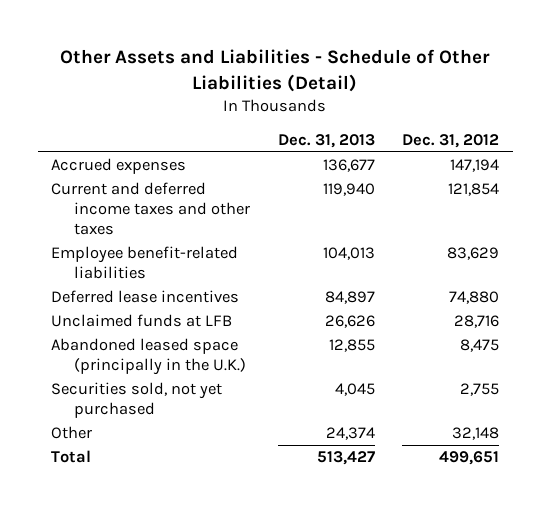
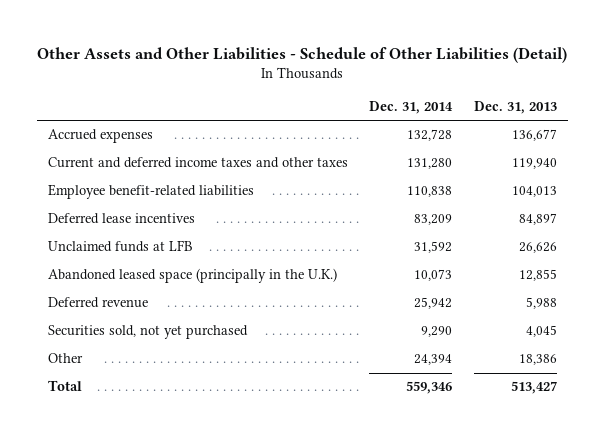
- Other Assets and Liabilities - Schedule of Other Liabilities (Detail)
+ Other Assets and Other Liabilities - Schedule of Other Liabilities (Detail)
- | Dec. 31, 2013 | Dec. 31, 2012
+ | Dec. 31, 2014 | Dec. 31, 2013
+ Deferred revenue | 25,942 | 5,988
- Other | 24,374 | 32,148
+ Other | 24,394 | 18,386

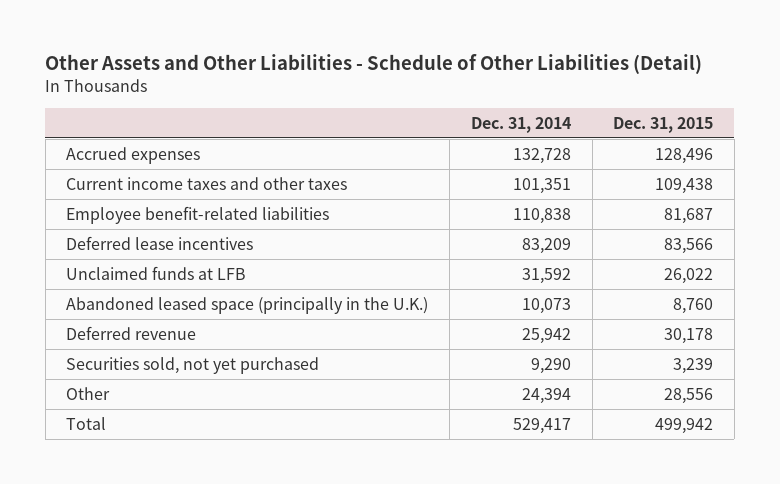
- | Dec. 31, 2014 | Dec. 31, 2013
+ | Dec. 31, 2014 | Dec. 31, 2015
- Current and deferred income taxes and other taxes | 131,280 | 119,940
+ Current income taxes and other taxes | 101,351 | 109,438
- Total | 559,346 | 513,427
+ Total | 529,417 | 499,942

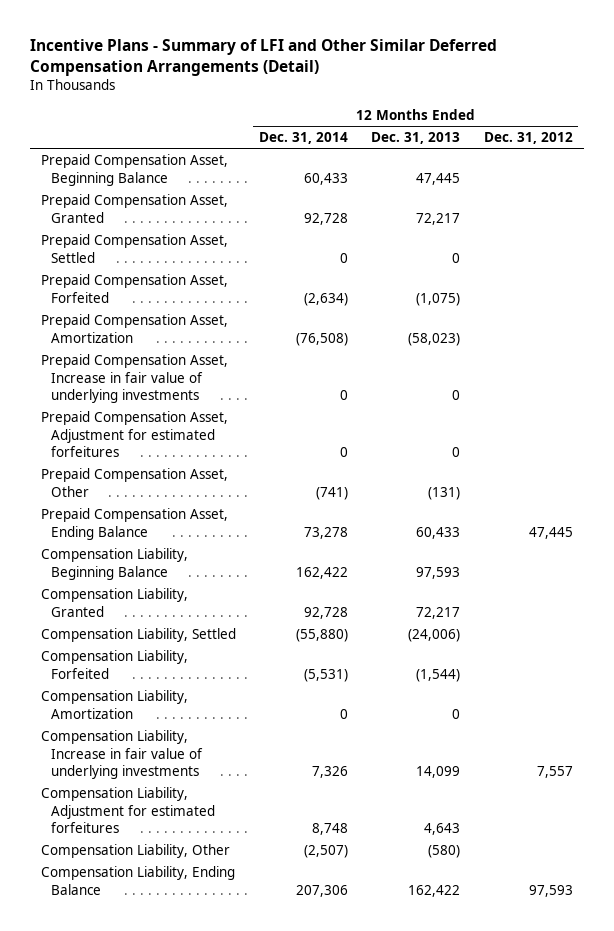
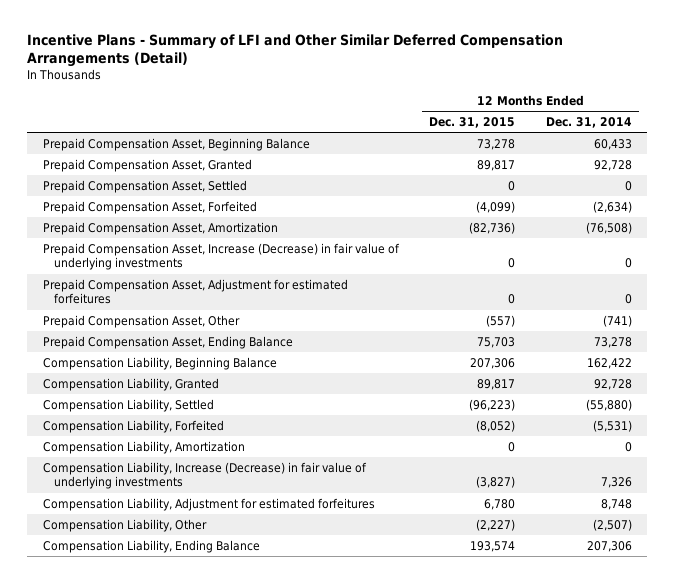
- | 12 Months Ended Dec. 31, 2014 | 12 Months Ended Dec. 31, 2013 | 12 Months Ended Dec. 31, 2012
+ | 12 Months Ended Dec. 31, 2015 | 12 Months Ended Dec. 31, 2014
- Prepaid Compensation Asset, Increase in fair value of underlying investments | 0 | 0 |
+ Prepaid Compensation Asset, Increase (Decrease) in fair value of underlying investments | 0 | 0
- Compensation Liability, Increase in fair value of underlying investments | 7,326 | 14,099 | 7,557
+ Compensation Liability, Increase (Decrease) in fair value of underlying investments | (3,827) | 7,326

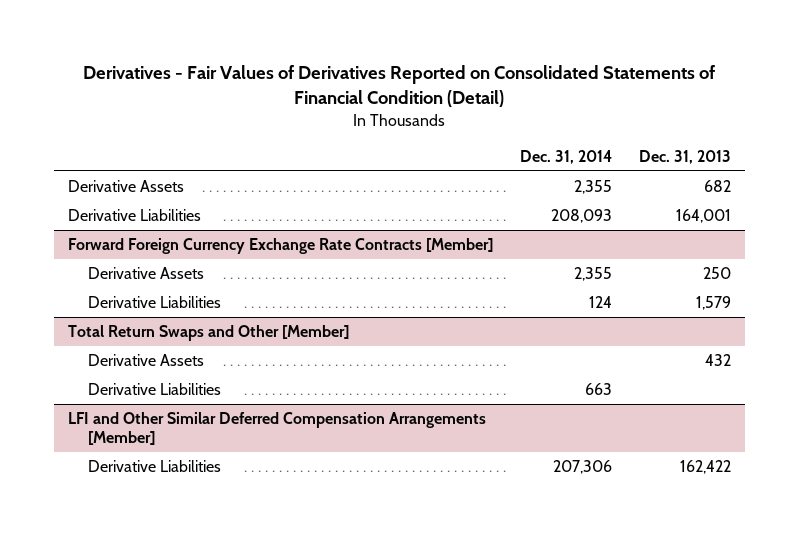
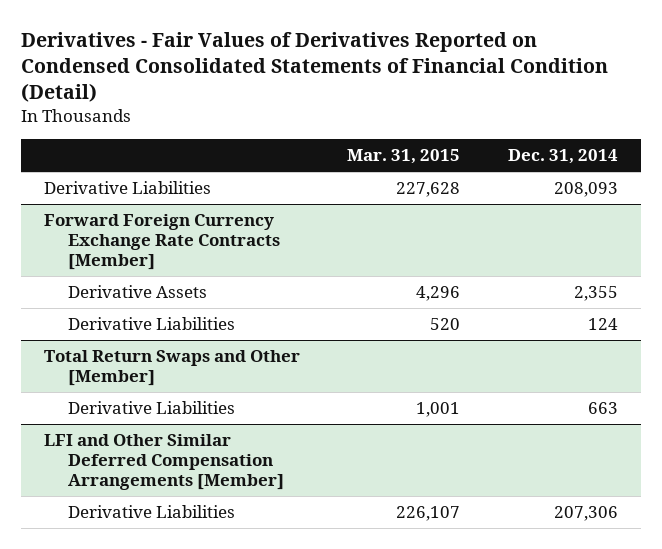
- Derivatives - Fair Values of Derivatives Reported on Consolidated Statements of Financial Condition (Detail)
+ Derivatives - Fair Values of Derivatives Reported on Condensed Consolidated Statements of Financial Condition (Detail)
- | Dec. 31, 2014 | Dec. 31, 2013
+ | Mar. 31, 2015 | Dec. 31, 2014
- Derivative Assets | 2,355 | 682
@ Total Return Swaps and Other [Member]
- Derivative Assets | | 432

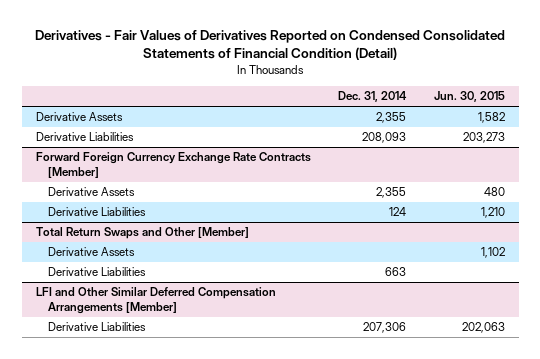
- | Mar. 31, 2015 | Dec. 31, 2014
+ | Dec. 31, 2014 | Jun. 30, 2015
+ Derivative Assets | 2,355 | 1,582
@ Total Return Swaps and Other [Member]
+ Derivative Assets | | 1,102

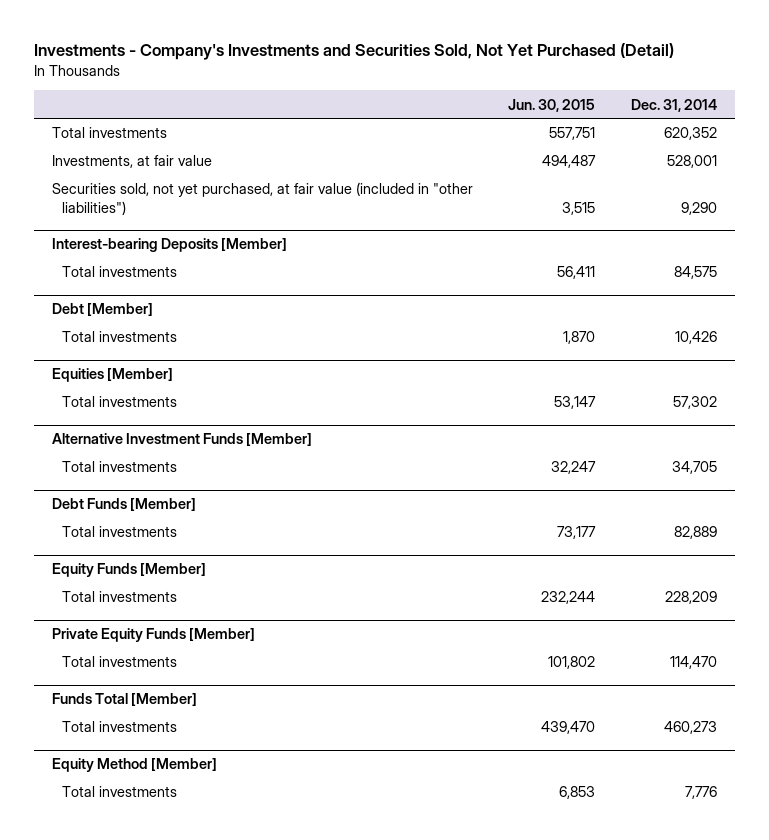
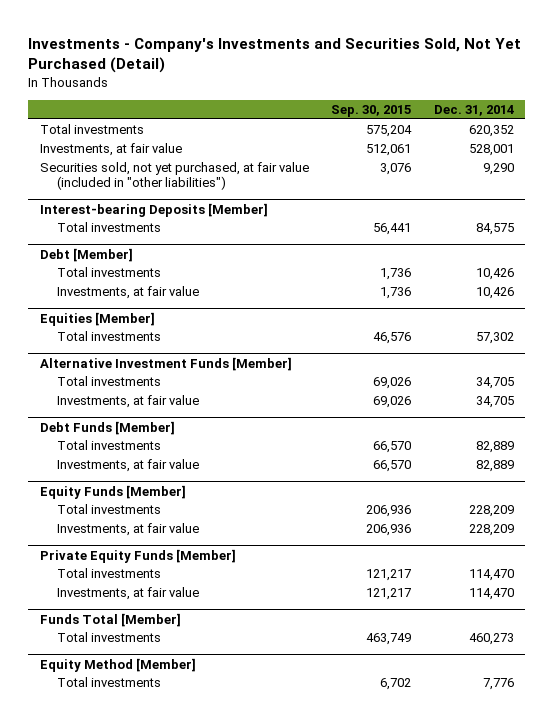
- | Jun. 30, 2015 | Dec. 31, 2014
+ | Sep. 30, 2015 | Dec. 31, 2014
@ Debt [Member]
+ Investments, at fair value | 1,736 | 10,426
@ Alternative Investment Funds [Member]
+ Investments, at fair value | 69,026 | 34,705
@ Debt Funds [Member]
+ Investments, at fair value | 66,570 | 82,889
@ Equity Funds [Member]
+ Investments, at fair value | 206,936 | 228,209
@ Private Equity Funds [Member]
+ Investments, at fair value | 121,217 | 114,470

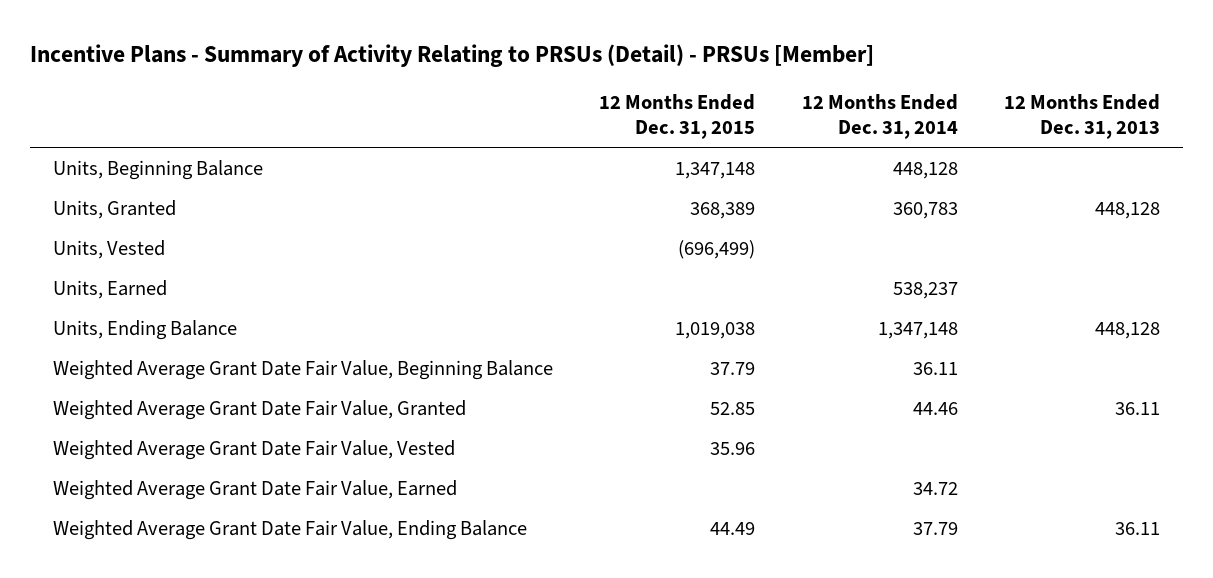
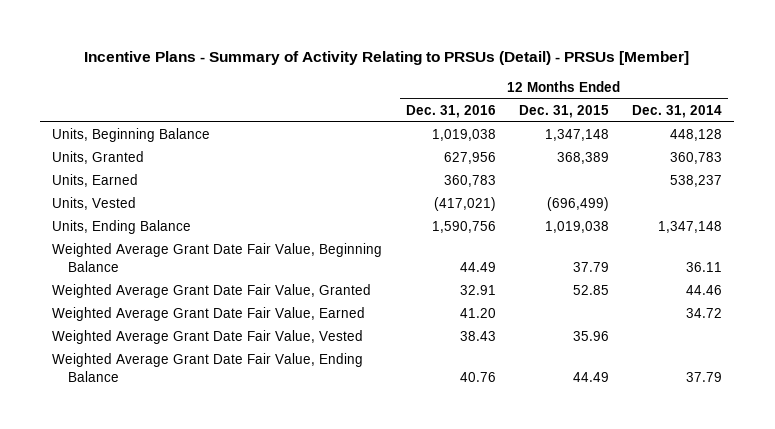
- | 12 Months Ended Dec. 31, 2015 | 12 Months Ended Dec. 31, 2014 | 12 Months Ended Dec. 31, 2013
+ | 12 Months Ended Dec. 31, 2016 | 12 Months Ended Dec. 31, 2015 | 12 Months Ended Dec. 31, 2014
moved down: Units, Vested | (417,021) | (696,499) |
moved down: Weighted Average Grant Date Fair Value, Vested | 38.43 | 35.96 |

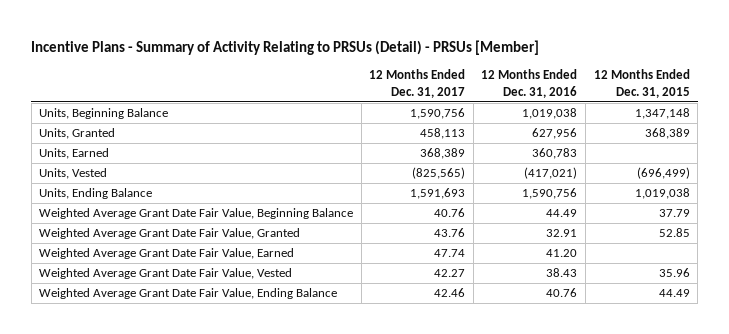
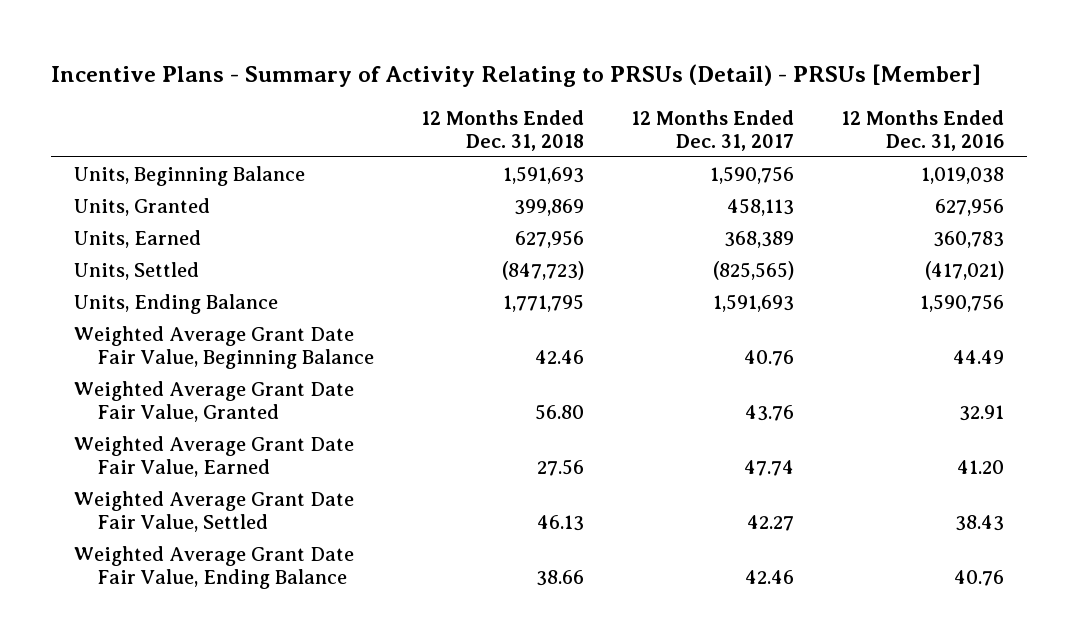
- | 12 Months Ended Dec. 31, 2017 | 12 Months Ended Dec. 31, 2016 | 12 Months Ended Dec. 31, 2015
+ | 12 Months Ended Dec. 31, 2018 | 12 Months Ended Dec. 31, 2017 | 12 Months Ended Dec. 31, 2016
- Units, Vested | (825,565) | (417,021) | (696,499)
+ Units, Settled | (847,723) | (825,565) | (417,021)
- Weighted Average Grant Date Fair Value, Vested | 42.27 | 38.43 | 35.96
+ Weighted Average Grant Date Fair Value, Settled | 46.13 | 42.27 | 38.43

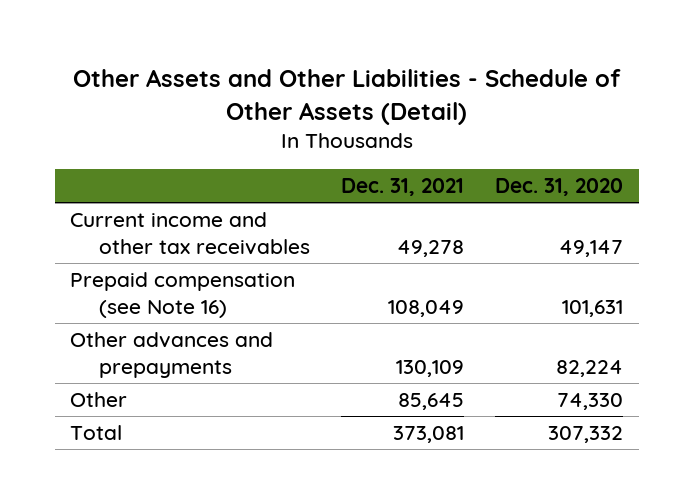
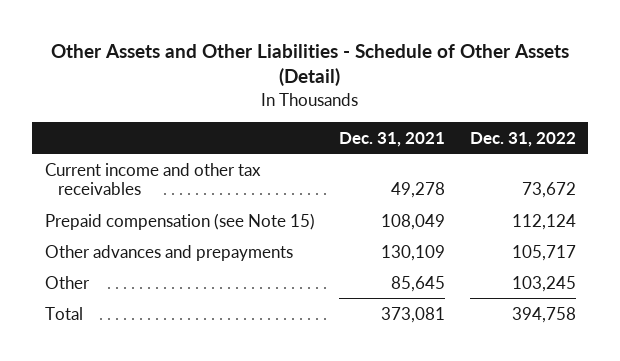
- | Dec. 31, 2021 | Dec. 31, 2020
+ | Dec. 31, 2021 | Dec. 31, 2022
- Prepaid compensation (see Note 16) | 108,049 | 101,631
+ Prepaid compensation (see Note 15) | 108,049 | 112,124

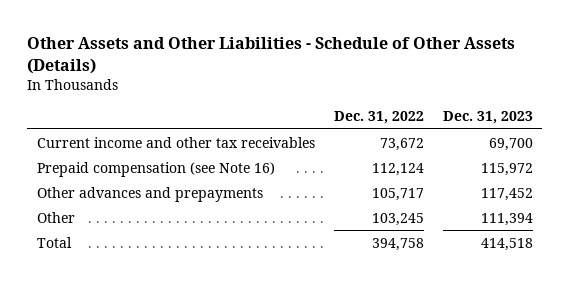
- Other Assets and Other Liabilities - Schedule of Other Assets (Detail)
+ Other Assets and Other Liabilities - Schedule of Other Assets (Details)
- | Dec. 31, 2021 | Dec. 31, 2022
+ | Dec. 31, 2022 | Dec. 31, 2023
- Prepaid compensation (see Note 15) | 108,049 | 112,124
+ Prepaid compensation (see Note 16) | 112,124 | 115,972

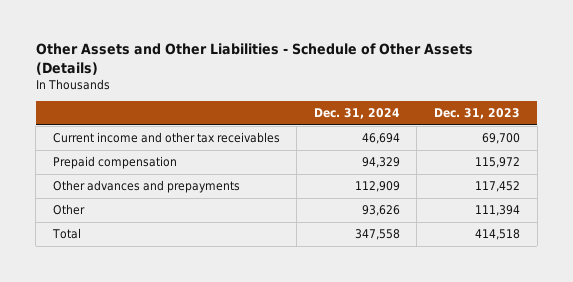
- | Dec. 31, 2022 | Dec. 31, 2023
+ | Dec. 31, 2024 | Dec. 31, 2023
- Prepaid compensation (see Note 16) | 112,124 | 115,972
+ Prepaid compensation | 94,329 | 115,972

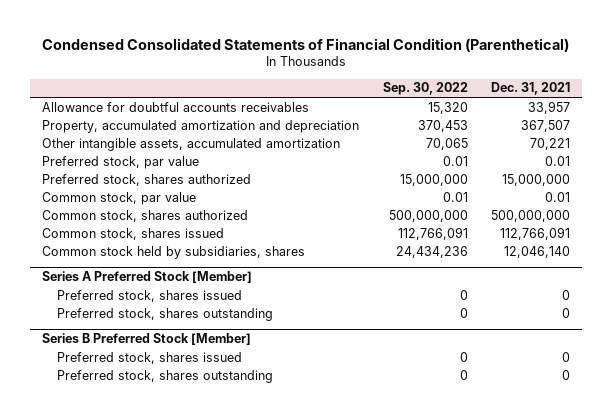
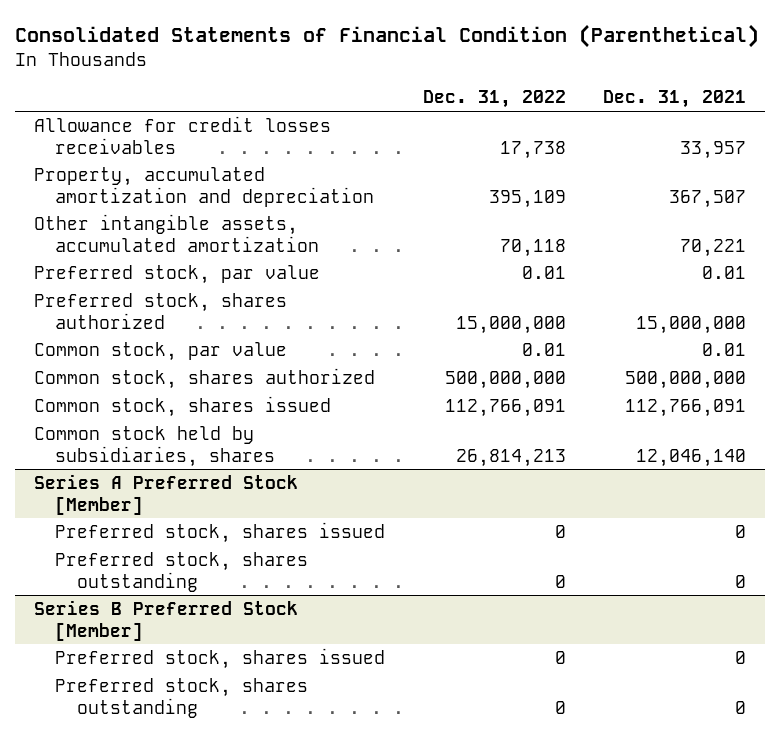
- Condensed Consolidated Statements of Financial Condition (Parenthetical)
+ Consolidated Statements of Financial Condition (Parenthetical)
- | Sep. 30, 2022 | Dec. 31, 2021
+ | Dec. 31, 2022 | Dec. 31, 2021
- Allowance for doubtful accounts receivables | 15,320 | 33,957
+ Allowance for credit losses receivables | 17,738 | 33,957

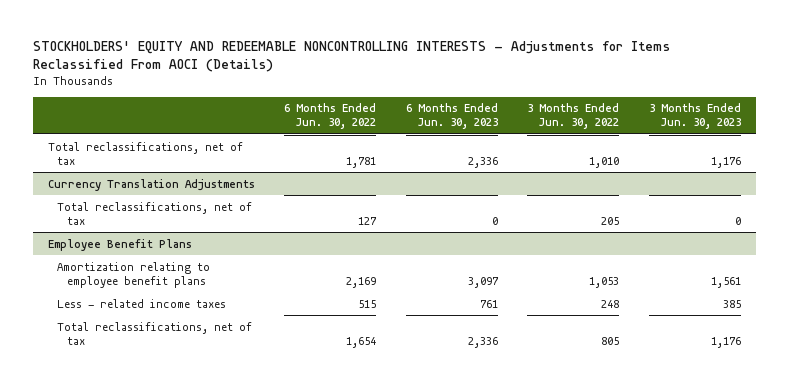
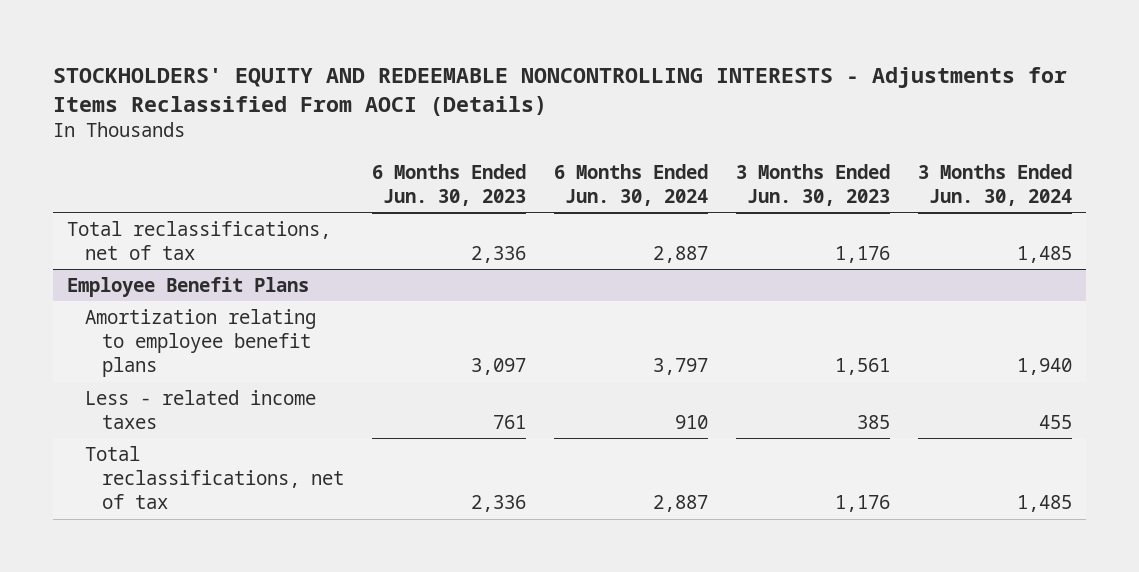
- | 6 Months Ended Jun. 30, 2022 | 6 Months Ended Jun. 30, 2023 | 3 Months Ended Jun. 30, 2022 | 3 Months Ended Jun. 30, 2023
+ | 6 Months Ended Jun. 30, 2023 | 6 Months Ended Jun. 30, 2024 | 3 Months Ended Jun. 30, 2023 | 3 Months Ended Jun. 30, 2024
- Currency Translation Adjustments
- Total reclassifications, net of tax | 127 | 0 | 205 | 0

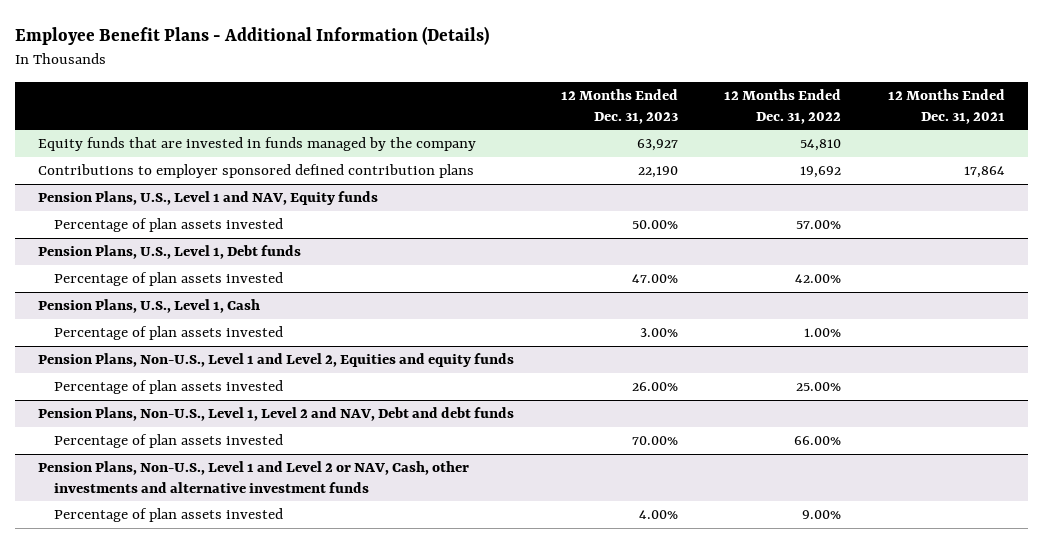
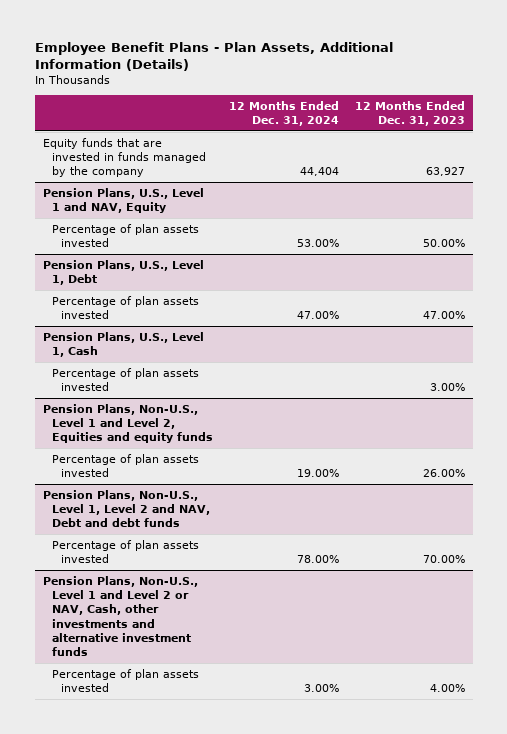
- Employee Benefit Plans - Additional Information (Details)
+ Employee Benefit Plans - Plan Assets, Additional Information (Details)
- | 12 Months Ended Dec. 31, 2023 | 12 Months Ended Dec. 31, 2022 | 12 Months Ended Dec. 31, 2021
+ | 12 Months Ended Dec. 31, 2024 | 12 Months Ended Dec. 31, 2023
- Contributions to employer sponsored defined contribution plans | 22,190 | 19,692 | 17,864
- Pension Plans, U.S., Level 1 and NAV, Equity funds
+ Pension Plans, U.S., Level 1 and NAV, Equity
- Pension Plans, U.S., Level 1, Debt funds
+ Pension Plans, U.S., Level 1, Debt

